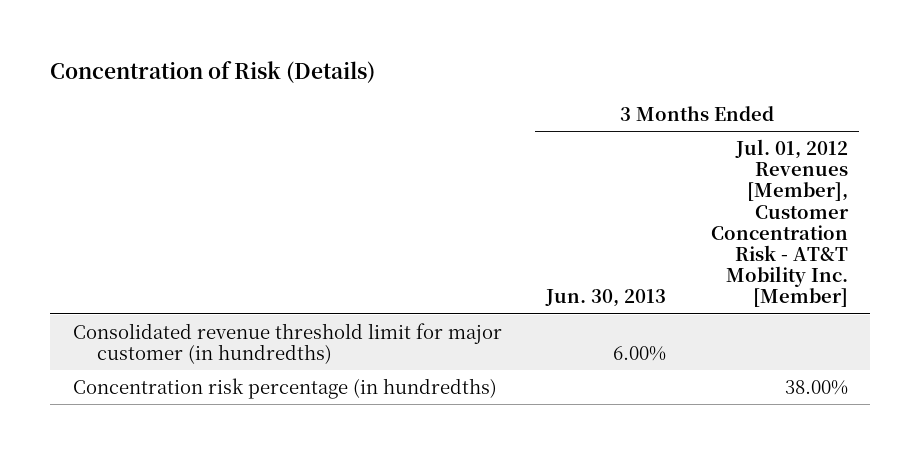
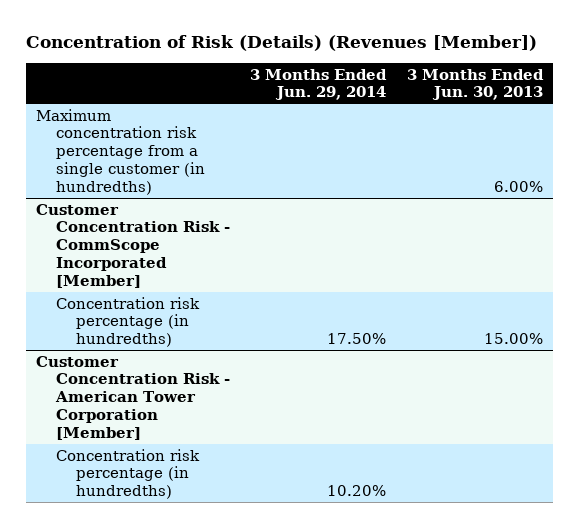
- Concentration of Risk (Details)
+ Concentration of Risk (Details) (Revenues [Member])
- | 3 Months Ended Jun. 30, 2013 | 3 Months Ended Jul. 01, 2012 Revenues [Member], Customer Concentration Risk - AT&T Mobility Inc. [Member]
+ | 3 Months Ended Jun. 29, 2014 | 3 Months Ended Jun. 30, 2013
- Consolidated revenue threshold limit for major customer (in hundredths) | 6.00% |
- Concentration risk percentage (in hundredths) | | 38.00%
+ Maximum concentration risk percentage from a single customer (in hundredths) | | 6.00%
+ Customer Concentration Risk - CommScope Incorporated [Member]
+ Concentration risk percentage (in hundredths) | 17.50% | 15.00%
+ Customer Concentration Risk - American Tower Corporation [Member]
+ Concentration risk percentage (in hundredths) | 10.20% |

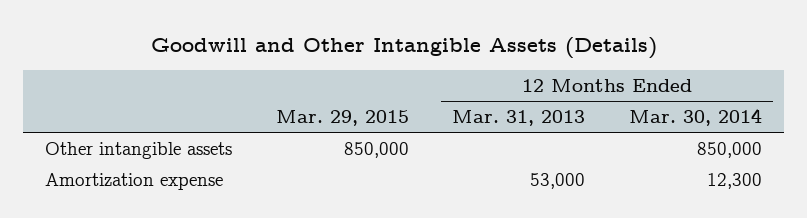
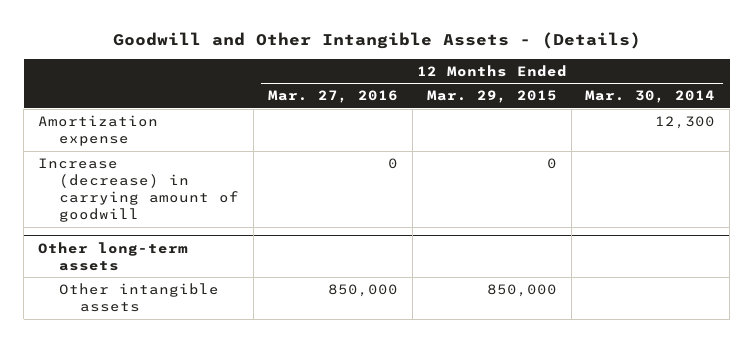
- Goodwill and Other Intangible Assets (Details)
+ Goodwill and Other Intangible Assets - (Details)
- | Mar. 29, 2015 | 12 Months Ended Mar. 31, 2013 | 12 Months Ended Mar. 30, 2014
+ | 12 Months Ended Mar. 27, 2016 | 12 Months Ended Mar. 29, 2015 | 12 Months Ended Mar. 30, 2014
- Other intangible assets | 850,000 | | 850,000
+ Increase (decrease) in carrying amount of goodwill | 0 | 0 |
+ Other long-term assets
+ Other intangible assets | 850,000 | 850,000 |

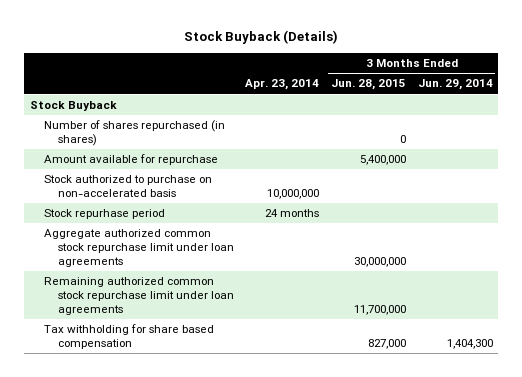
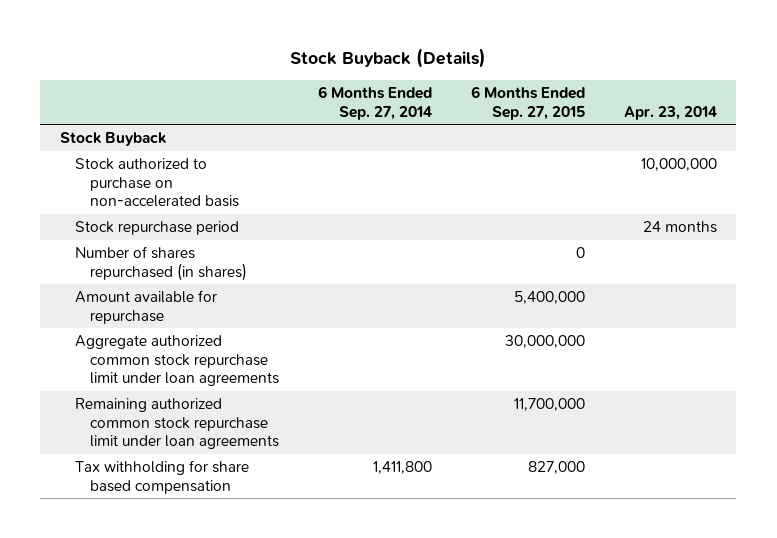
- | Apr. 23, 2014 | 3 Months Ended Jun. 28, 2015 | 3 Months Ended Jun. 29, 2014
+ | 6 Months Ended Sep. 27, 2014 | 6 Months Ended Sep. 27, 2015 | Apr. 23, 2014
moved up: Stock authorized to purchase on non-accelerated basis | | | 10,000,000
+ Stock repurchase period | | | 24 months
- Stock repurhase period | 24 months | |

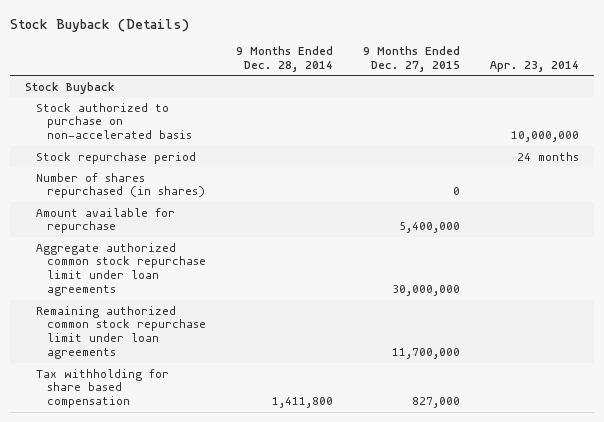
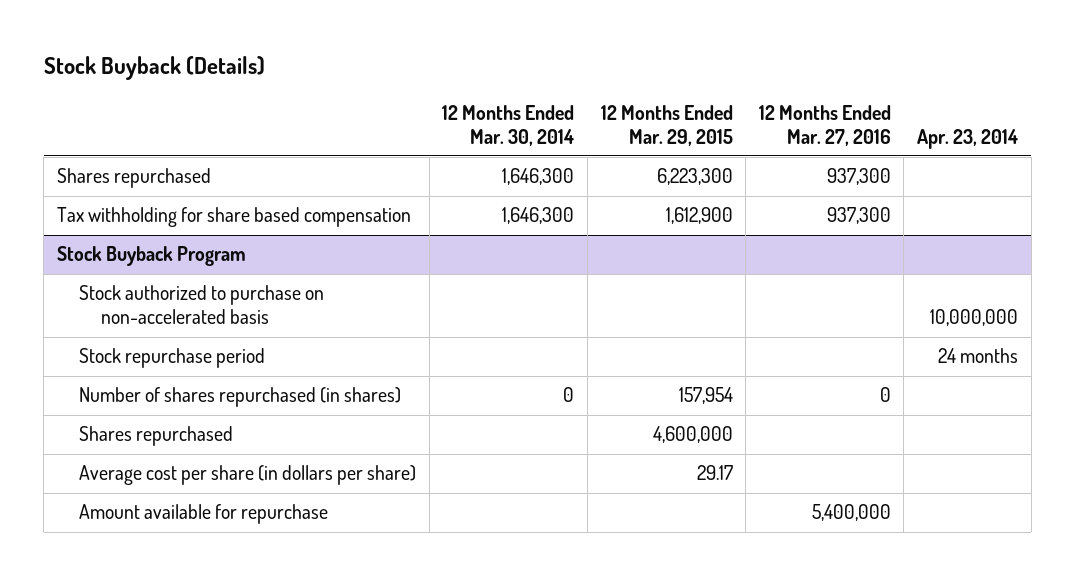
- | 9 Months Ended Dec. 28, 2014 | 9 Months Ended Dec. 27, 2015 | Apr. 23, 2014
+ | 12 Months Ended Mar. 30, 2014 | 12 Months Ended Mar. 29, 2015 | 12 Months Ended Mar. 27, 2016 | Apr. 23, 2014
- Stock Buyback
- Stock authorized to purchase on non-accelerated basis | | | 10,000,000
- Stock repurchase period | | | 24 months
- Number of shares repurchased (in shares) | | 0 |
- Amount available for repurchase | | 5,400,000 |
- Aggregate authorized common stock repurchase limit under loan agreements | | 30,000,000 |
- Remaining authorized common stock repurchase limit under loan agreements | | 11,700,000 |
+ Shares repurchased | 1,646,300 | 6,223,300 | 937,300 |
+ Stock Buyback Program
+ Stock authorized to purchase on non-accelerated basis | | | | 10,000,000
+ Stock repurchase period | | | | 24 months
+ Number of shares repurchased (in shares) | 0 | 157,954 | 0 |
+ Shares repurchased | | 4,600,000 | |
+ Average cost per share (in dollars per share) | | 29.17 | |
+ Amount available for repurchase | | | 5,400,000 |

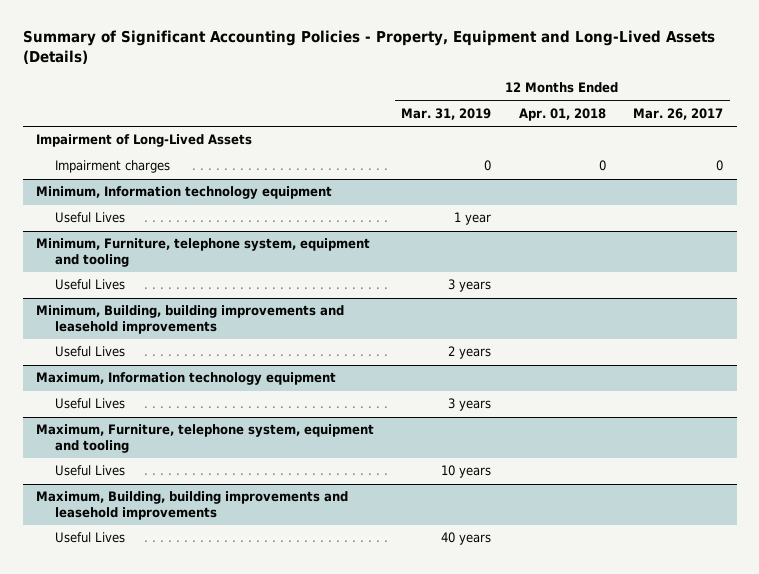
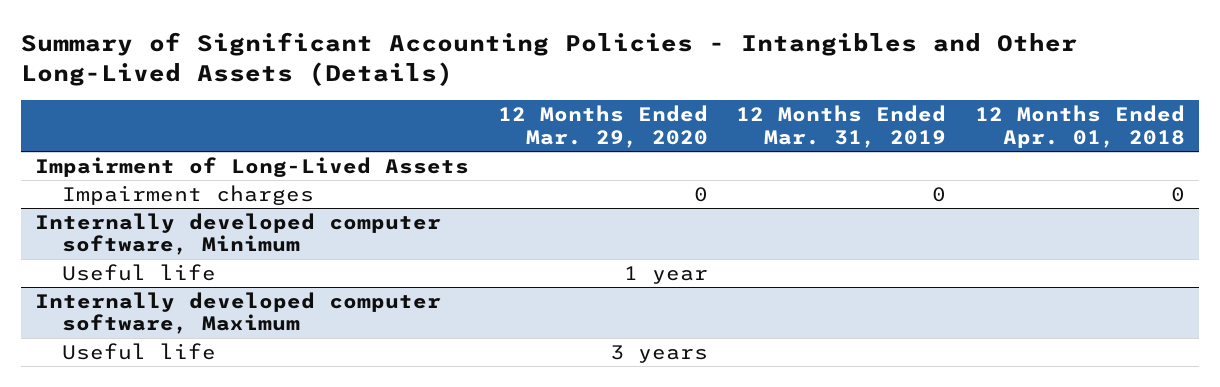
- Summary of Significant Accounting Policies - Property, Equipment and Long-Lived Assets (Details)
+ Summary of Significant Accounting Policies - Intangibles and Other Long-Lived Assets (Details)
- | 12 Months Ended Mar. 31, 2019 | 12 Months Ended Apr. 01, 2018 | 12 Months Ended Mar. 26, 2017
+ | 12 Months Ended Mar. 29, 2020 | 12 Months Ended Mar. 31, 2019 | 12 Months Ended Apr. 01, 2018
- Minimum, Information technology equipment
- Useful Lives | 1 year | |
- Minimum, Furniture, telephone system, equipment and tooling
- Useful Lives | 3 years | |
- Minimum, Building, building improvements and leasehold improvements
- Useful Lives | 2 years | |
- Maximum, Information technology equipment
- Useful Lives | 3 years | |
- Maximum, Furniture, telephone system, equipment and tooling
- Useful Lives | 10 years | |
- Maximum, Building, building improvements and leasehold improvements
- Useful Lives | 40 years | |
+ Internally developed computer software, Minimum
+ Useful life | 1 year | |
+ Internally developed computer software, Maximum
+ Useful life | 3 years | |

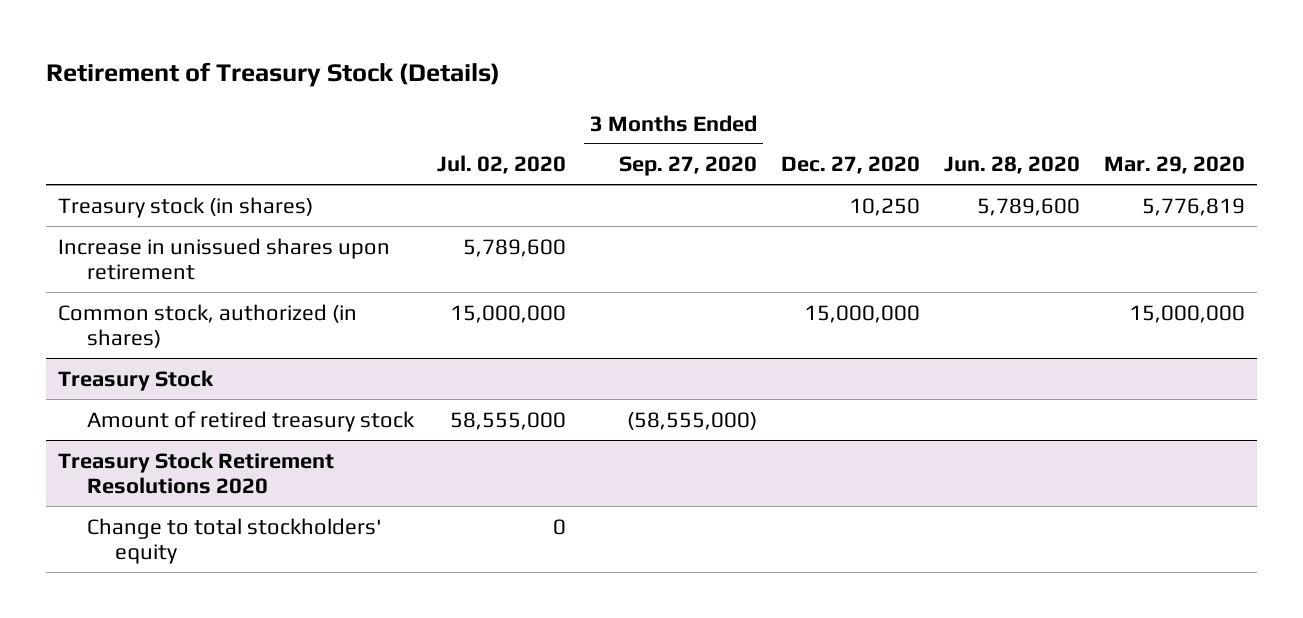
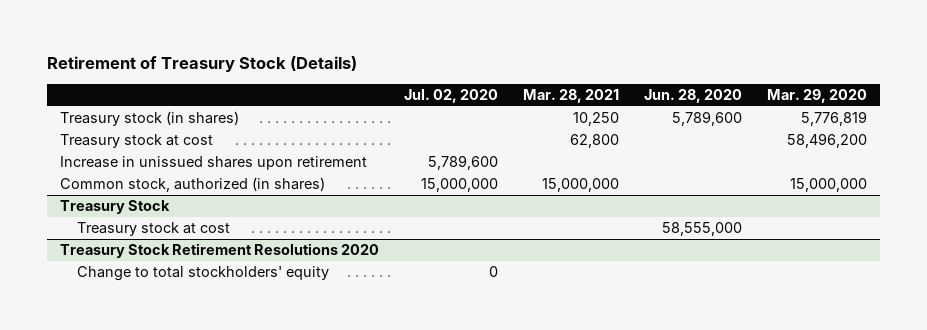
- | Jul. 02, 2020 | 3 Months Ended Sep. 27, 2020 | Dec. 27, 2020 | Jun. 28, 2020 | Mar. 29, 2020
+ | Jul. 02, 2020 | Mar. 28, 2021 | Jun. 28, 2020 | Mar. 29, 2020
+ Treasury stock at cost | | 62,800 | | 58,496,200
@ Treasury Stock
- Amount of retired treasury stock | 58,555,000 | (58,555,000) | | |
+ Treasury stock at cost | | | 58,555,000 |

